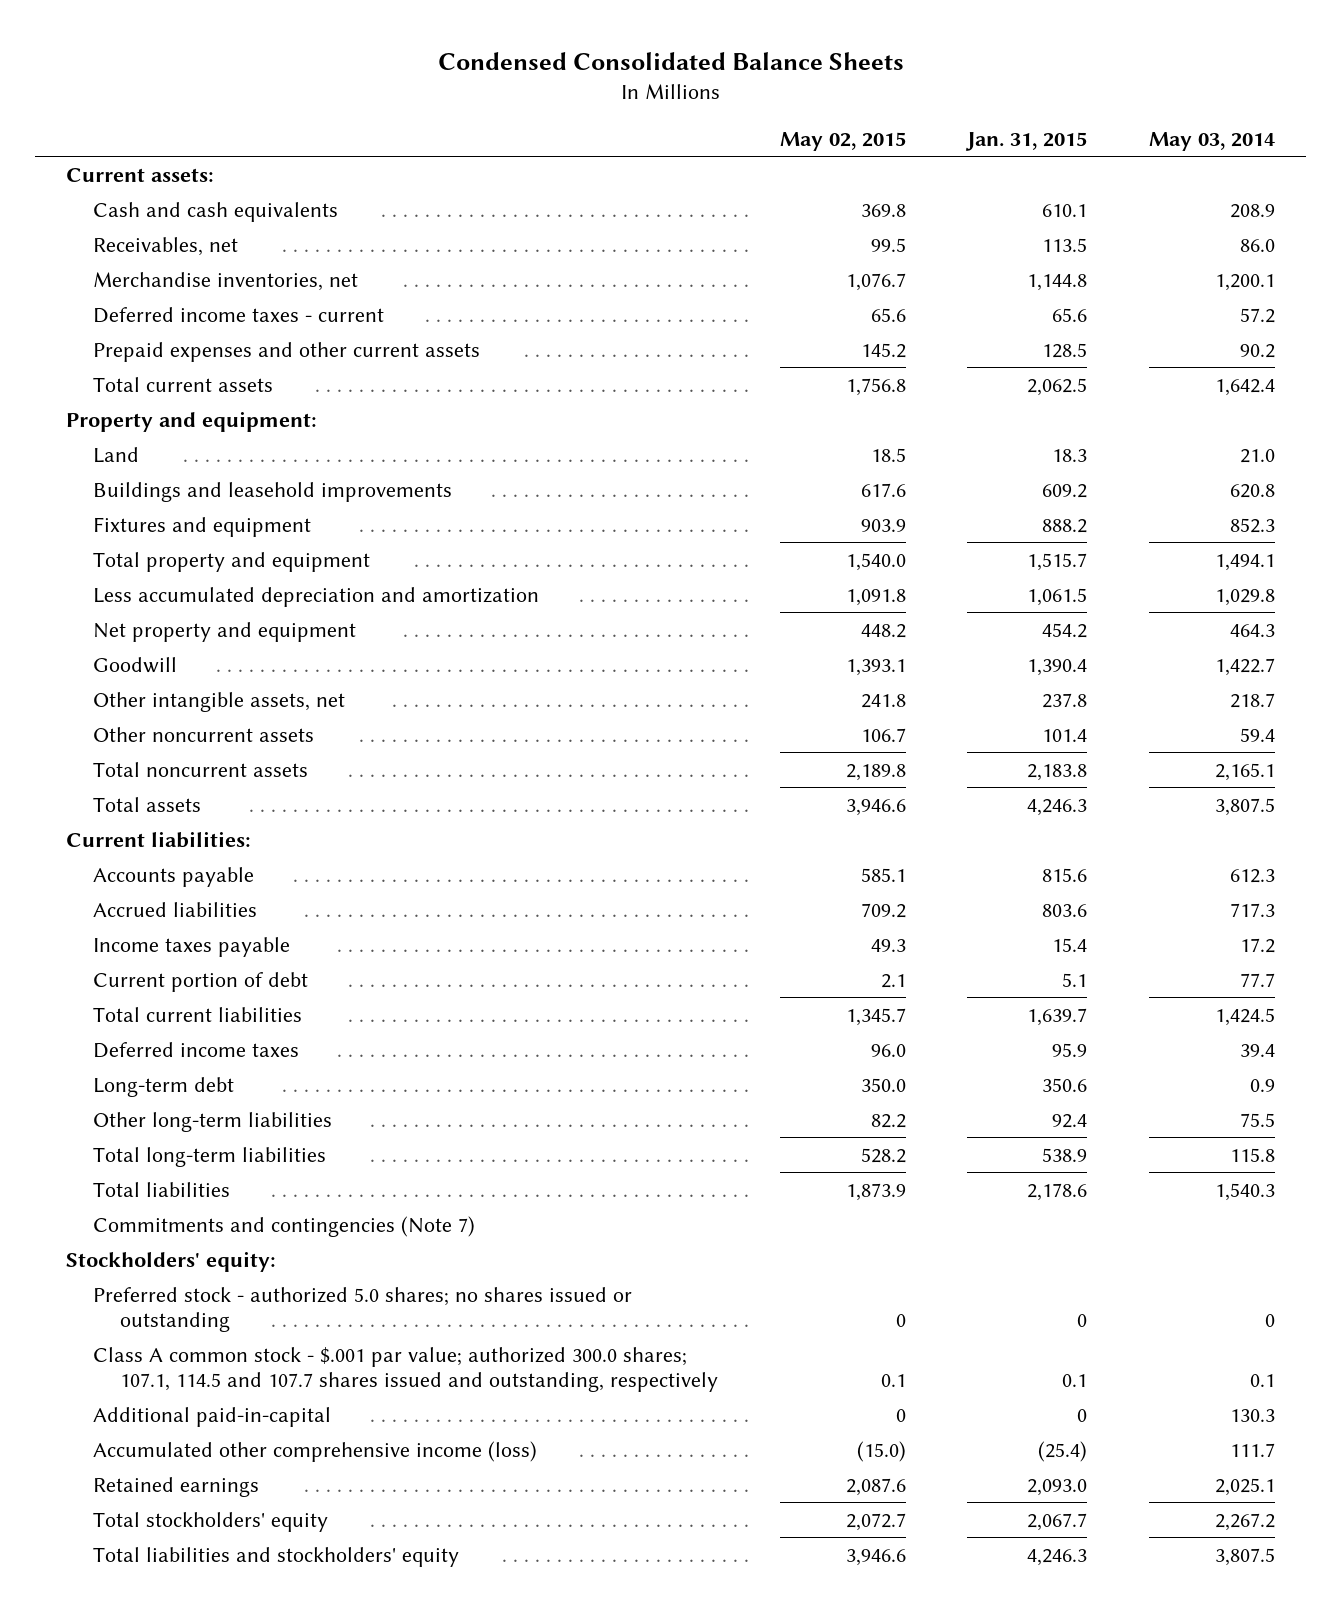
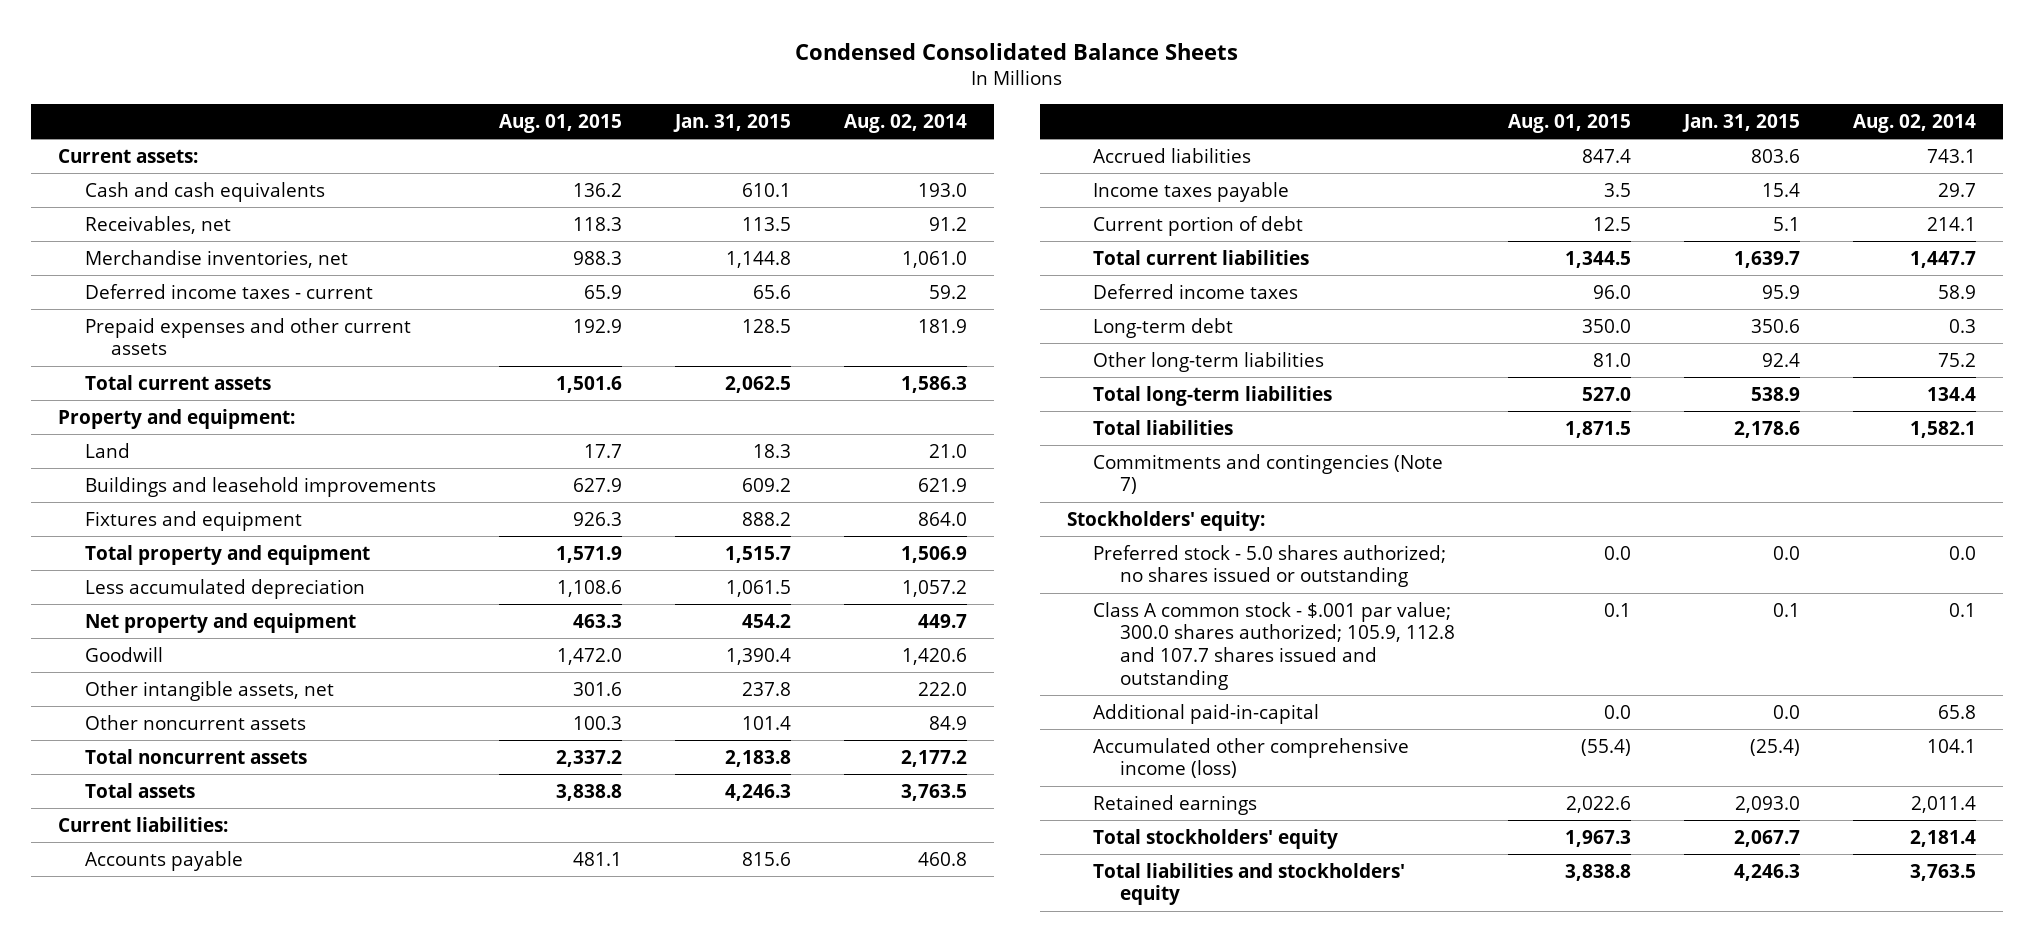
- | May 02, 2015 | Jan. 31, 2015 | May 03, 2014
+ | Aug. 01, 2015 | Jan. 31, 2015 | Aug. 02, 2014
- Less accumulated depreciation and amortization | 1,091.8 | 1,061.5 | 1,029.8
+ Less accumulated depreciation | 1,108.6 | 1,061.5 | 1,057.2
- Preferred stock - authorized 5.0 shares; no shares issued or outstanding | 0 | 0 | 0
- Class A common stock - $.001 par value; authorized 300.0 shares; 107.1, 114.5 and 107.7 shares issued and outstanding, respectively | 0.1 | 0.1 | 0.1
- Additional paid-in-capital | 0 | 0 | 130.3
+ Preferred stock - 5.0 shares authorized; no shares issued or outstanding | 0.0 | 0.0 | 0.0
+ Class A common stock - $.001 par value; 300.0 shares authorized; 105.9, 112.8 and 107.7 shares issued and outstanding | 0.1 | 0.1 | 0.1
+ Additional paid-in-capital | 0.0 | 0.0 | 65.8

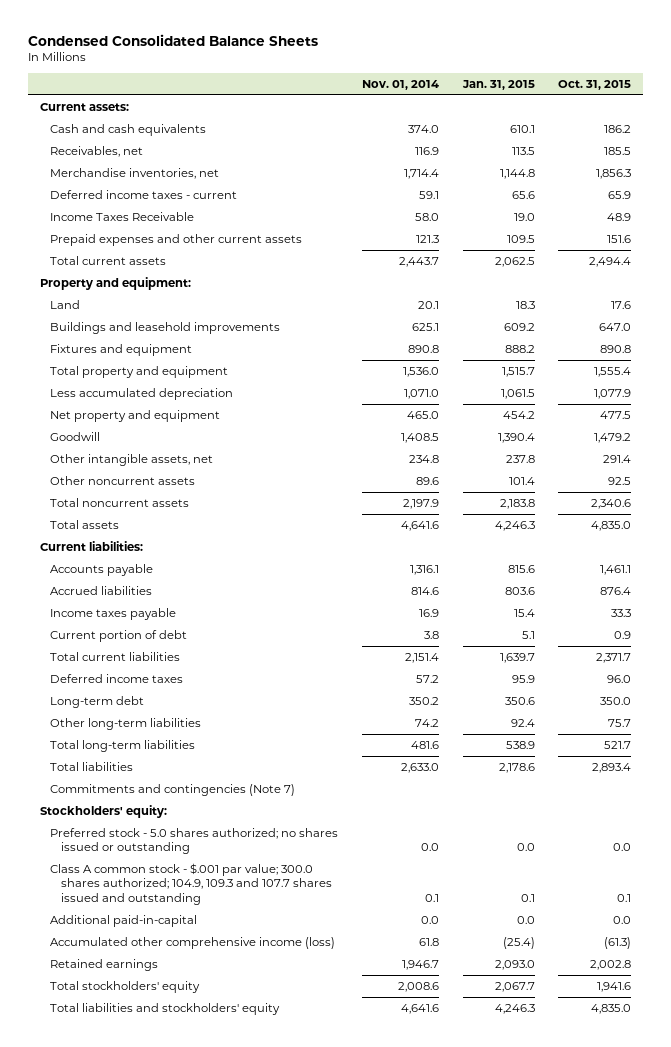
- | Aug. 01, 2015 | Jan. 31, 2015 | Aug. 02, 2014
+ | Nov. 01, 2014 | Jan. 31, 2015 | Oct. 31, 2015
- Prepaid expenses and other current assets | 192.9 | 128.5 | 181.9
+ Income Taxes Receivable | 58.0 | 19.0 | 48.9
+ Prepaid expenses and other current assets | 121.3 | 109.5 | 151.6
- Class A common stock - $.001 par value; 300.0 shares authorized; 105.9, 112.8 and 107.7 shares issued and outstanding | 0.1 | 0.1 | 0.1
+ Class A common stock - $.001 par value; 300.0 shares authorized; 104.9, 109.3 and 107.7 shares issued and outstanding | 0.1 | 0.1 | 0.1

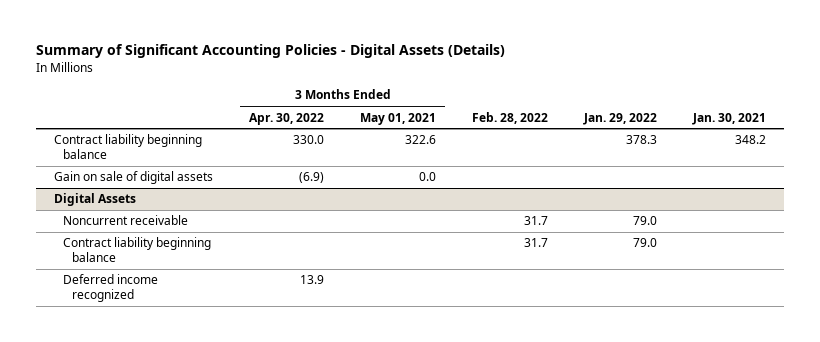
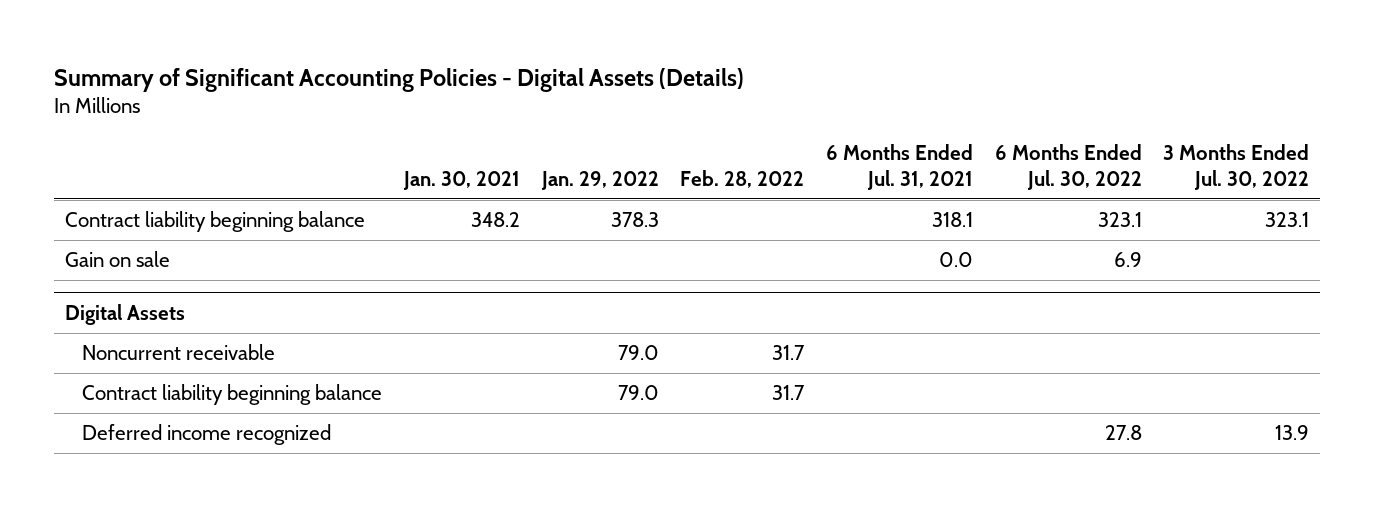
- | 3 Months Ended Apr. 30, 2022 | 3 Months Ended May 01, 2021 | Feb. 28, 2022 | Jan. 29, 2022 | Jan. 30, 2021
+ | Jan. 30, 2021 | Jan. 29, 2022 | Feb. 28, 2022 | 6 Months Ended Jul. 31, 2021 | 6 Months Ended Jul. 30, 2022 | 3 Months Ended Jul. 30, 2022
- Gain on sale of digital assets | (6.9) | 0.0 | | |
+ Gain on sale | | | | 0.0 | 6.9 |

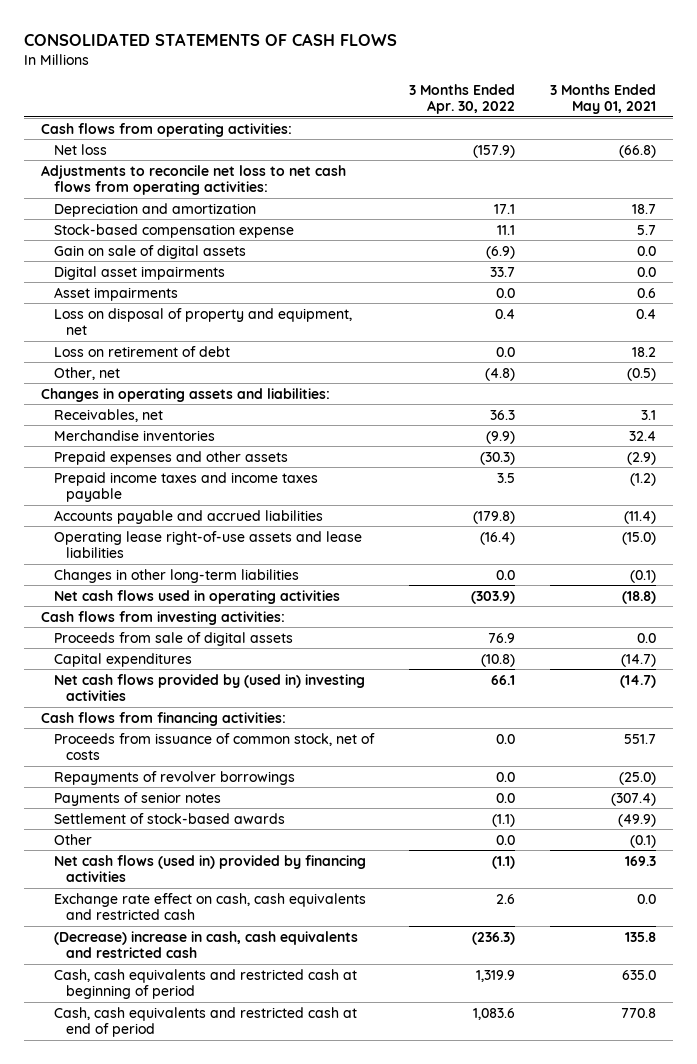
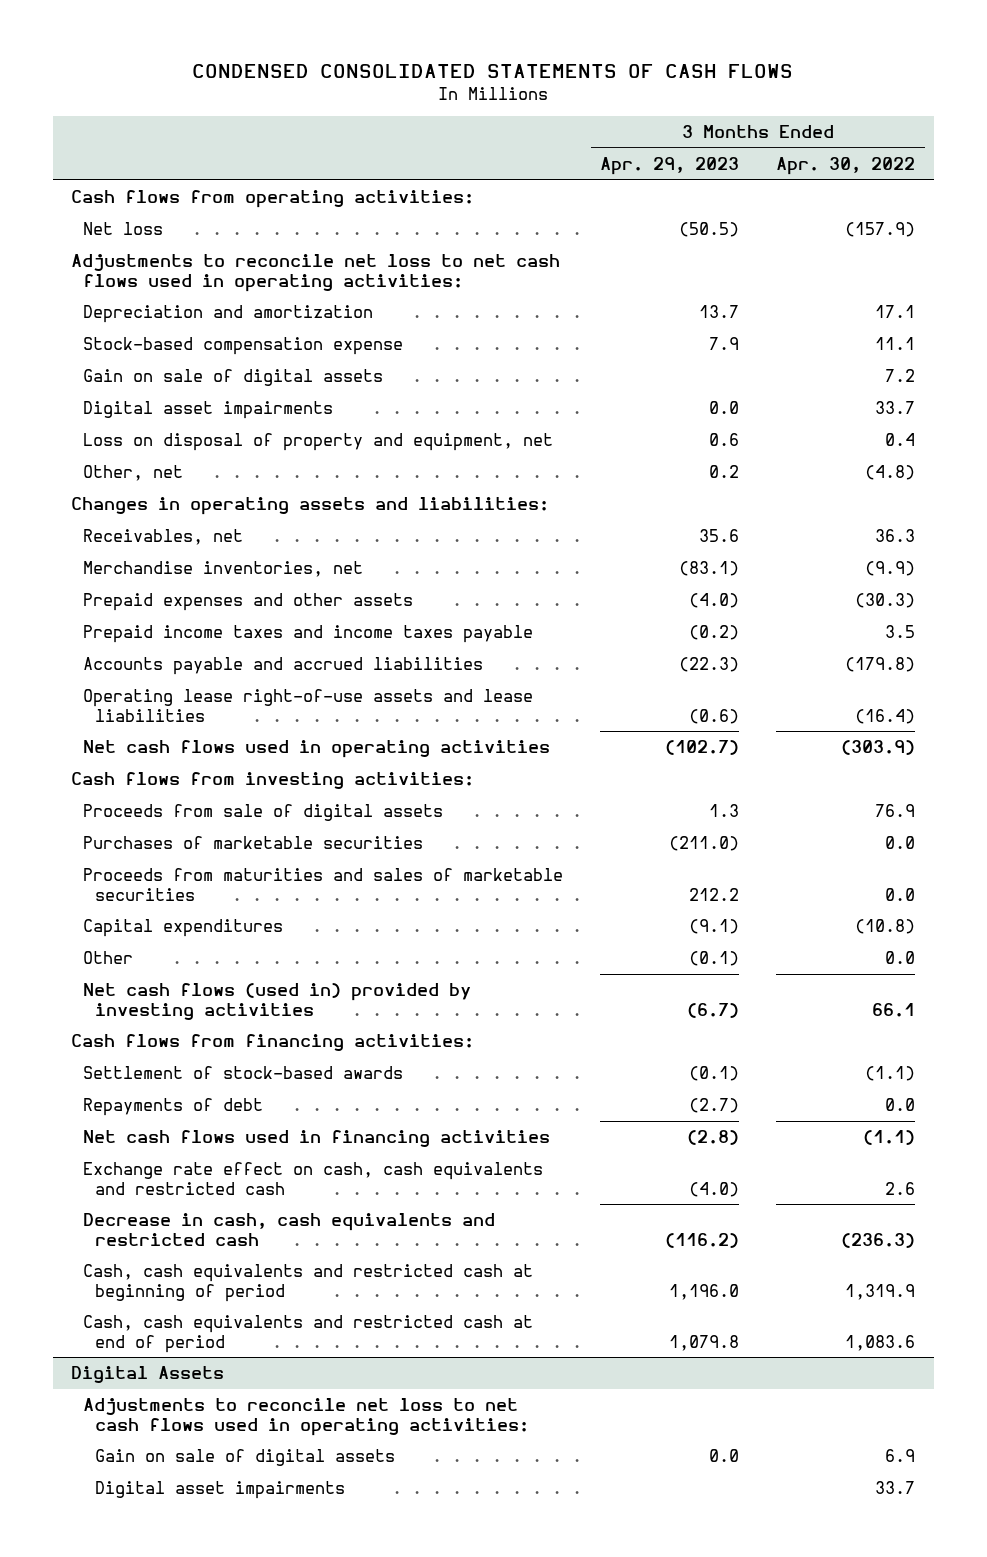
- CONSOLIDATED STATEMENTS OF CASH FLOWS
+ CONDENSED CONSOLIDATED STATEMENTS OF CASH FLOWS
- | 3 Months Ended Apr. 30, 2022 | 3 Months Ended May 01, 2021
+ | 3 Months Ended Apr. 29, 2023 | 3 Months Ended Apr. 30, 2022
- Adjustments to reconcile net loss to net cash flows from operating activities:
+ Adjustments to reconcile net loss to net cash flows used in operating activities:
- Gain on sale of digital assets | (6.9) | 0.0
+ Gain on sale of digital assets | | 7.2
- Asset impairments | 0.0 | 0.6
- Loss on retirement of debt | 0.0 | 18.2
- Merchandise inventories | (9.9) | 32.4
+ Merchandise inventories, net | (83.1) | (9.9)
- Changes in other long-term liabilities | 0.0 | (0.1)
+ Purchases of marketable securities | (211.0) | 0.0
+ Proceeds from maturities and sales of marketable securities | 212.2 | 0.0
- Net cash flows provided by (used in) investing activities | 66.1 | (14.7)
moved up: Other | (0.1) | 0.0
+ Net cash flows (used in) provided by investing activities | (6.7) | 66.1
- Proceeds from issuance of common stock, net of costs | 0.0 | 551.7
- Repayments of revolver borrowings | 0.0 | (25.0)
- Payments of senior notes | 0.0 | (307.4)
- Net cash flows (used in) provided by financing activities | (1.1) | 169.3
+ Repayments of debt | (2.7) | 0.0
+ Net cash flows used in financing activities | (2.8) | (1.1)
- (Decrease) increase in cash, cash equivalents and restricted cash | (236.3) | 135.8
+ Decrease in cash, cash equivalents and restricted cash | (116.2) | (236.3)
+ Digital Assets
+ Adjustments to reconcile net loss to net cash flows used in operating activities:
+ Gain on sale of digital assets | 0.0 | 6.9
+ Digital asset impairments | | 33.7

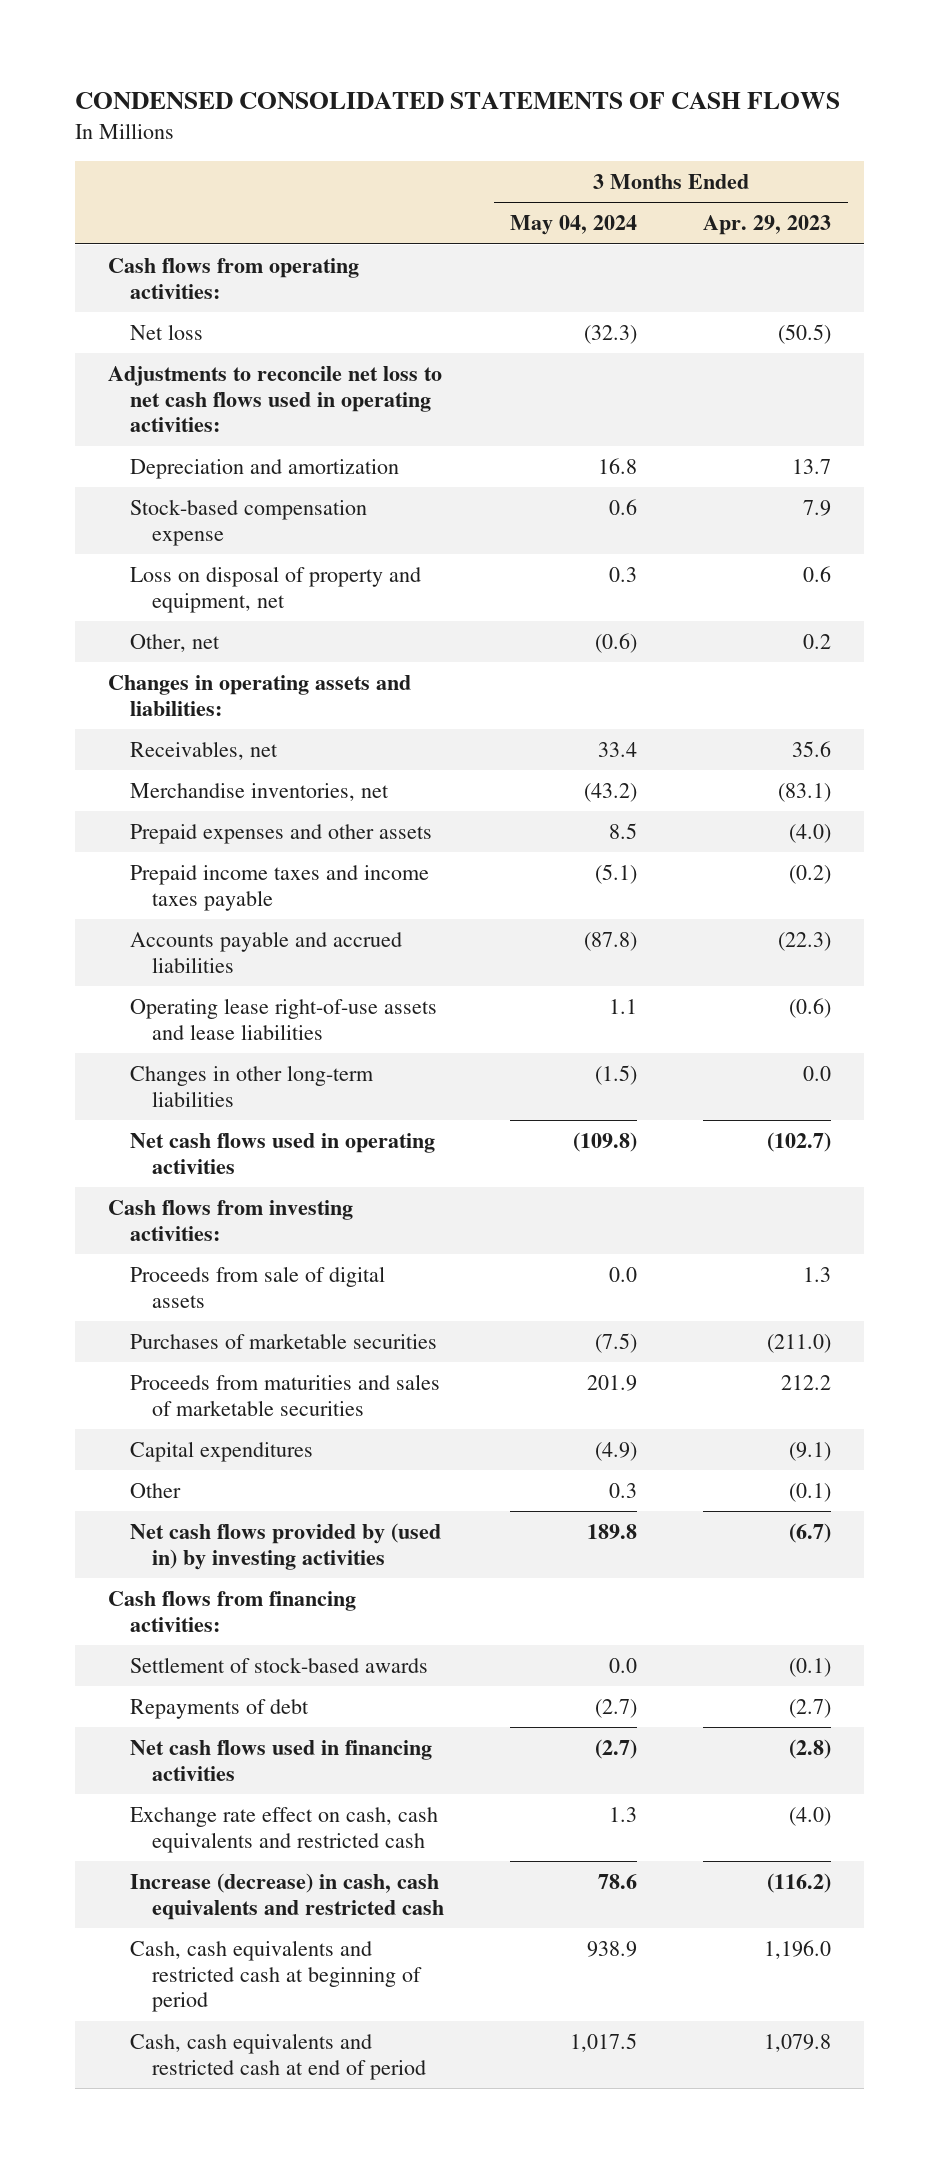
- | 3 Months Ended Apr. 29, 2023 | 3 Months Ended Apr. 30, 2022
+ | 3 Months Ended May 04, 2024 | 3 Months Ended Apr. 29, 2023
- Gain on sale of digital assets | | 7.2
- Digital asset impairments | 0.0 | 33.7
+ Changes in other long-term liabilities | (1.5) | 0.0
- Net cash flows (used in) provided by investing activities | (6.7) | 66.1
+ Net cash flows provided by (used in) by investing activities | 189.8 | (6.7)
- Decrease in cash, cash equivalents and restricted cash | (116.2) | (236.3)
+ Increase (decrease) in cash, cash equivalents and restricted cash | 78.6 | (116.2)
- Digital Assets
- Adjustments to reconcile net loss to net cash flows used in operating activities:
- Gain on sale of digital assets | 0.0 | 6.9
- Digital asset impairments | | 33.7

